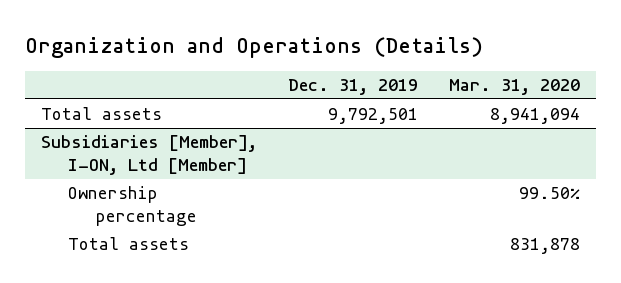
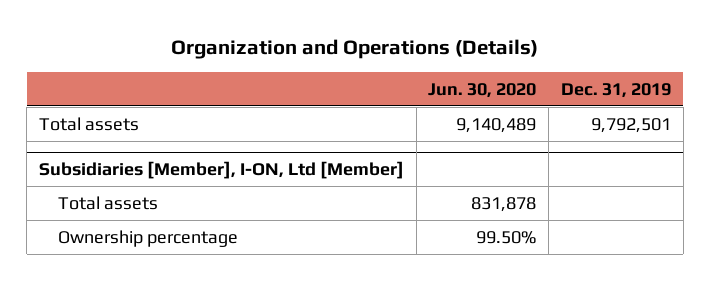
- | Dec. 31, 2019 | Mar. 31, 2020
+ | Jun. 30, 2020 | Dec. 31, 2019
@ Subsidiaries [Member], I-ON, Ltd [Member]
moved down: Ownership percentage | 99.50% |

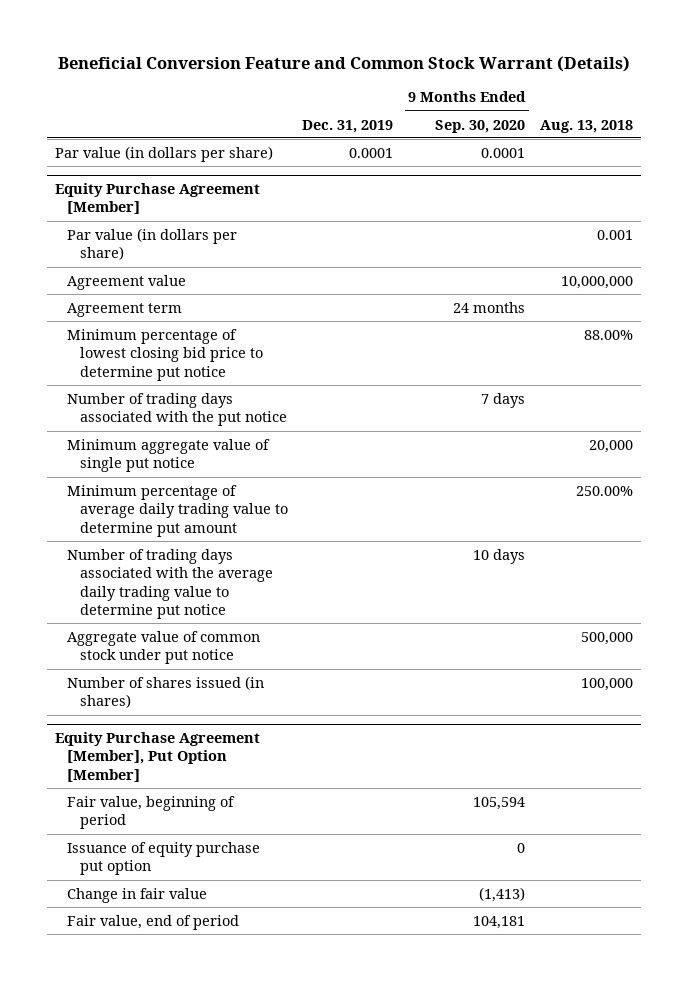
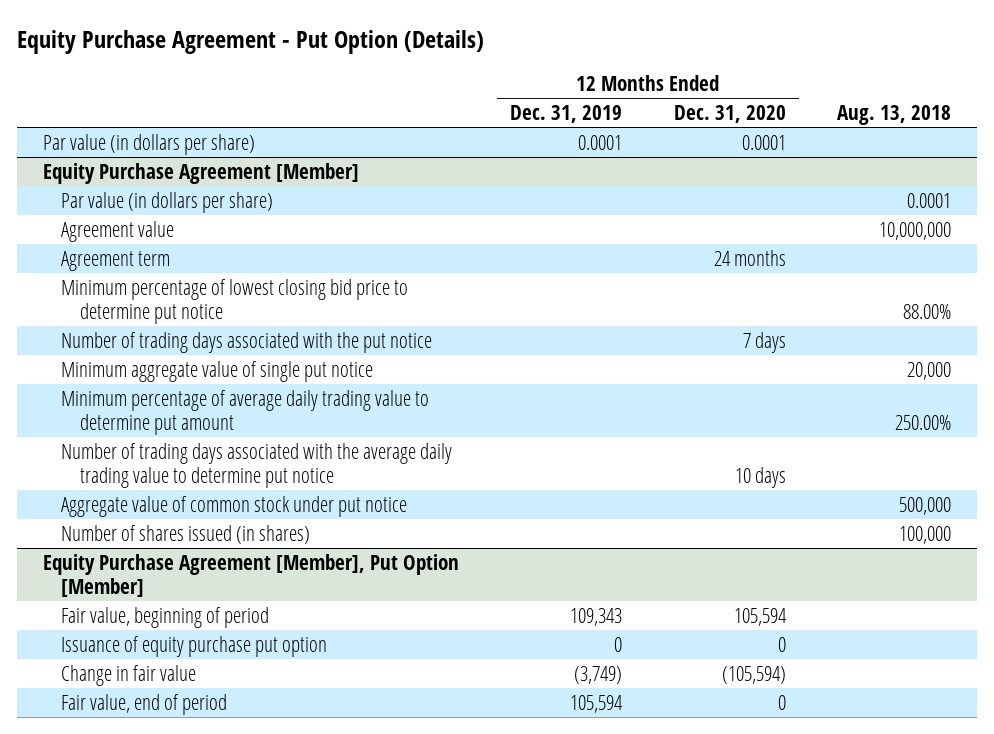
- Beneficial Conversion Feature and Common Stock Warrant (Details)
+ Equity Purchase Agreement - Put Option (Details)
- | Dec. 31, 2019 | 9 Months Ended Sep. 30, 2020 | Aug. 13, 2018
+ | 12 Months Ended Dec. 31, 2019 | 12 Months Ended Dec. 31, 2020 | Aug. 13, 2018
@ Equity Purchase Agreement [Member]
- Par value (in dollars per share) | | | 0.001
+ Par value (in dollars per share) | | | 0.0001

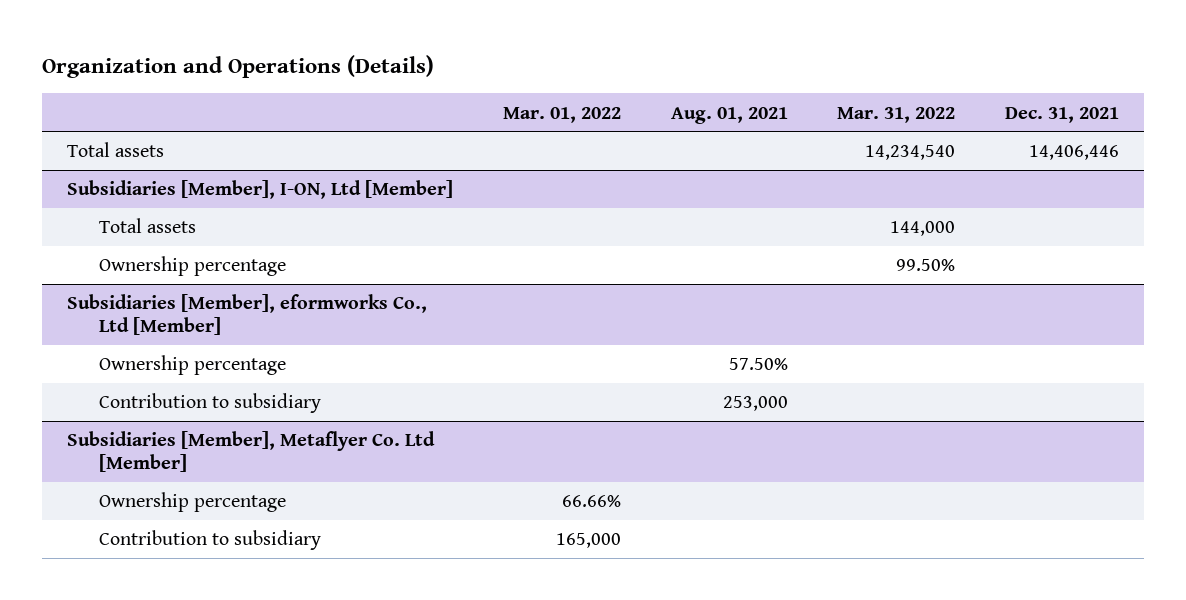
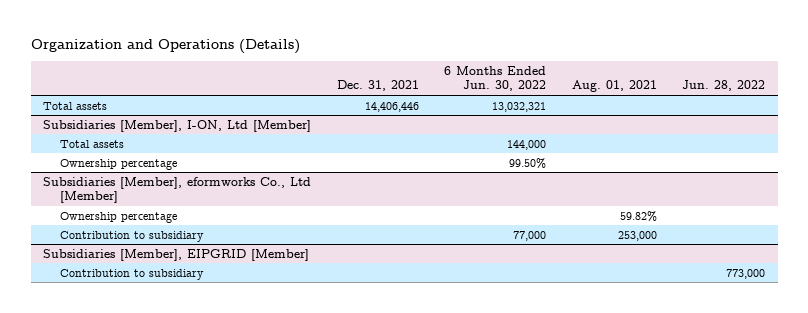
- | Mar. 01, 2022 | Aug. 01, 2021 | Mar. 31, 2022 | Dec. 31, 2021
+ | Dec. 31, 2021 | 6 Months Ended Jun. 30, 2022 | Aug. 01, 2021 | Jun. 28, 2022
@ Subsidiaries [Member], eformworks Co., Ltd [Member]
- Ownership percentage | | 57.50% | |
+ Ownership percentage | | | 59.82% |
- Subsidiaries [Member], Metaflyer Co. Ltd [Member]
- Ownership percentage | 66.66% | | |
- Contribution to subsidiary | 165,000 | | |
+ Subsidiaries [Member], EIPGRID [Member]
+ Contribution to subsidiary | | | | 773,000

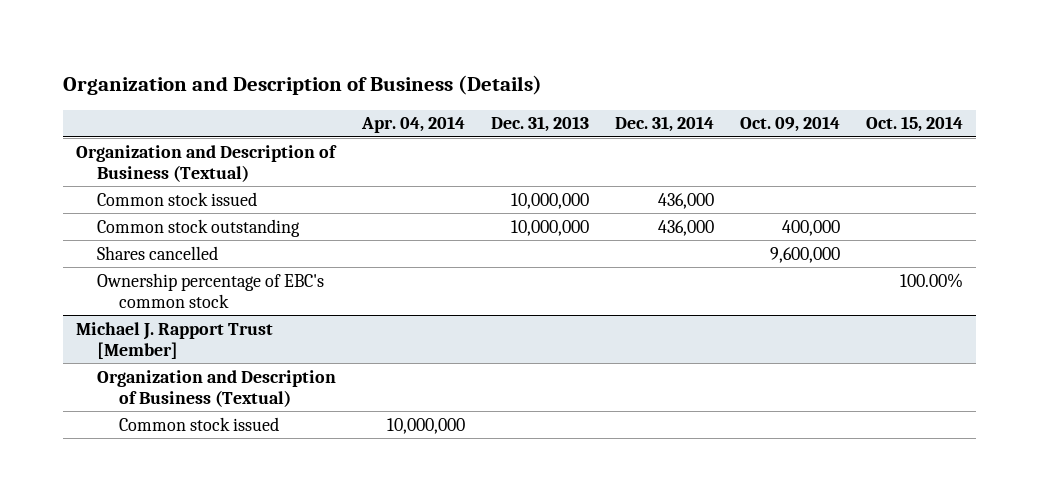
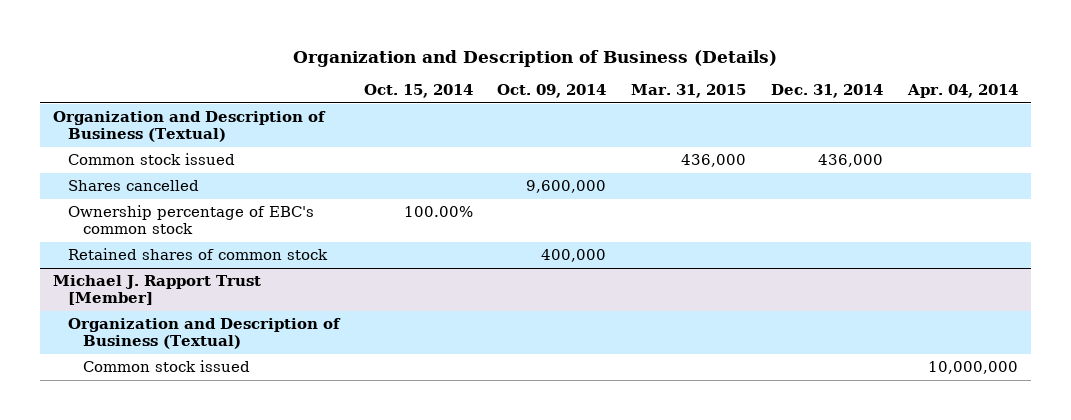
- | Apr. 04, 2014 | Dec. 31, 2013 | Dec. 31, 2014 | Oct. 09, 2014 | Oct. 15, 2014
+ | Oct. 15, 2014 | Oct. 09, 2014 | Mar. 31, 2015 | Dec. 31, 2014 | Apr. 04, 2014
- Common stock outstanding | | 10,000,000 | 436,000 | 400,000 |
+ Retained shares of common stock | | 400,000 | | |

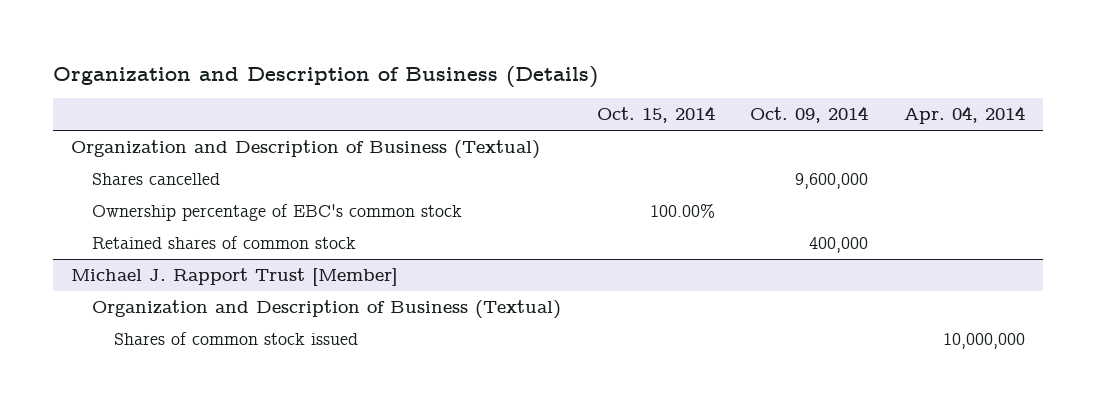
- | Oct. 15, 2014 | Oct. 09, 2014 | Mar. 31, 2015 | Dec. 31, 2014 | Apr. 04, 2014
+ | Oct. 15, 2014 | Oct. 09, 2014 | Apr. 04, 2014
- Common stock issued | | | 436,000 | 436,000 |
@ Michael J. Rapport Trust [Member]
- Common stock issued | | | | | 10,000,000
+ Shares of common stock issued | | | 10,000,000

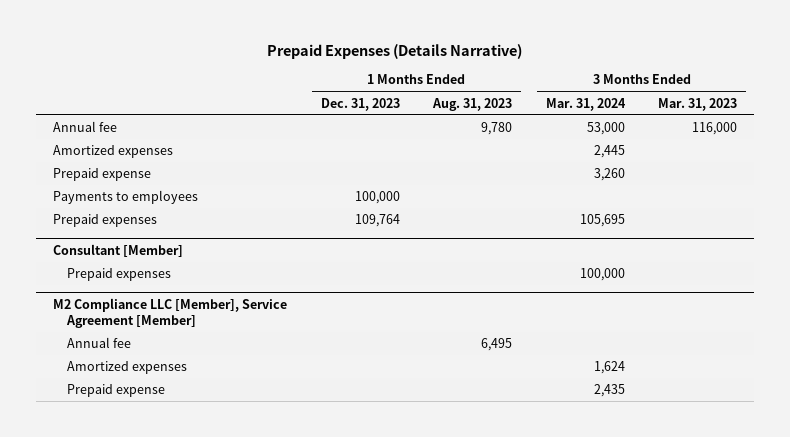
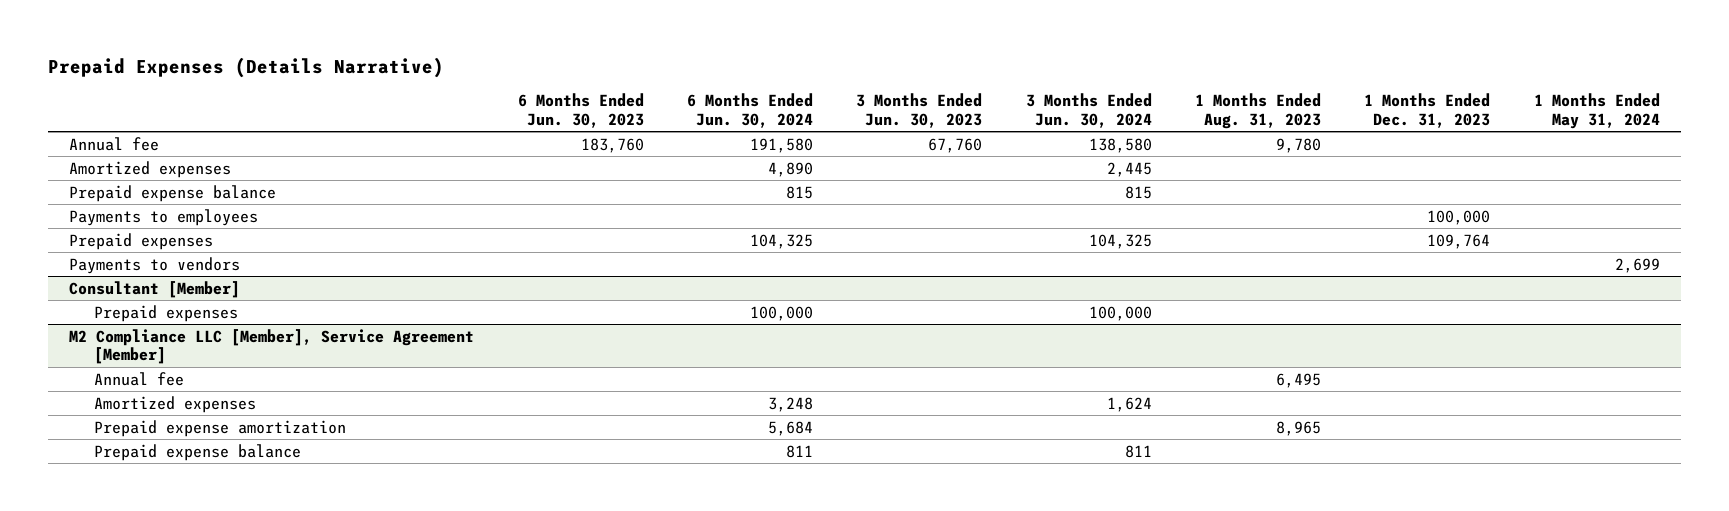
- | 1 Months Ended Dec. 31, 2023 | 1 Months Ended Aug. 31, 2023 | 3 Months Ended Mar. 31, 2024 | 3 Months Ended Mar. 31, 2023
+ | 6 Months Ended Jun. 30, 2023 | 6 Months Ended Jun. 30, 2024 | 3 Months Ended Jun. 30, 2023 | 3 Months Ended Jun. 30, 2024 | 1 Months Ended Aug. 31, 2023 | 1 Months Ended Dec. 31, 2023 | 1 Months Ended May 31, 2024
- Prepaid expense | | | 3,260 |
+ Prepaid expense balance | | 815 | | 815 | | |
+ Payments to vendors | | | | | | | 2,699
@ M2 Compliance LLC [Member], Service Agreement [Member]
- Prepaid expense | | | 2,435 |
+ Prepaid expense amortization | | 5,684 | | | 8,965 | |
+ Prepaid expense balance | | 811 | | 811 | | |

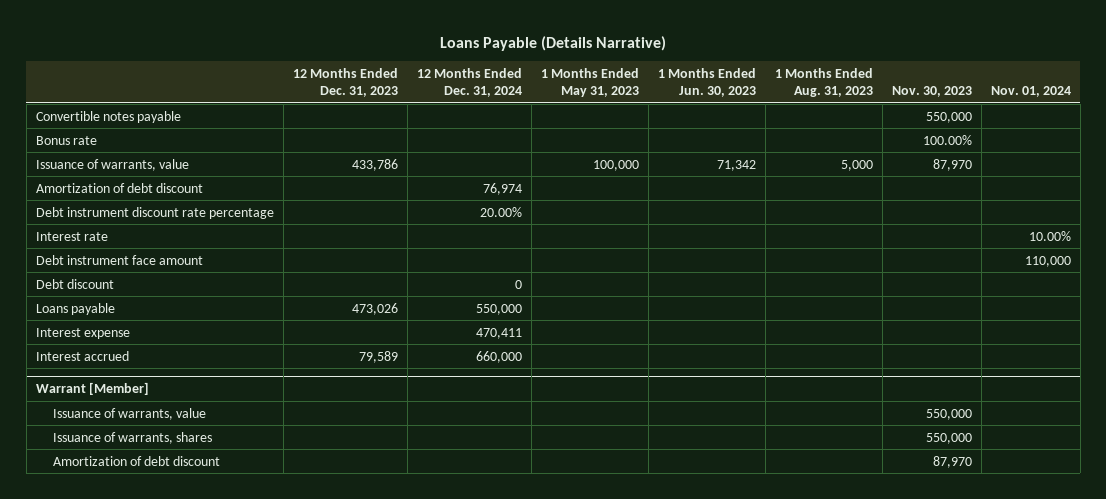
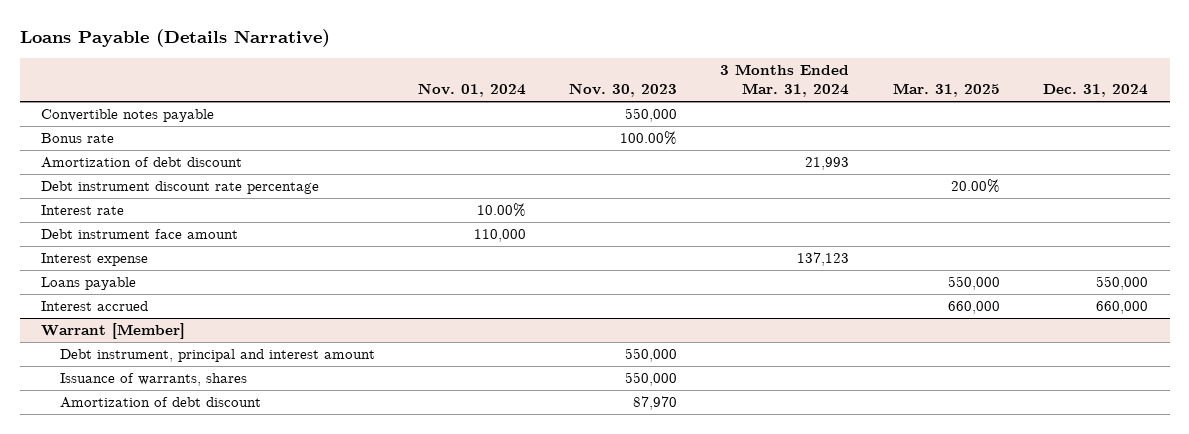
- | 12 Months Ended Dec. 31, 2023 | 12 Months Ended Dec. 31, 2024 | 1 Months Ended May 31, 2023 | 1 Months Ended Jun. 30, 2023 | 1 Months Ended Aug. 31, 2023 | Nov. 30, 2023 | Nov. 01, 2024
+ | Nov. 01, 2024 | Nov. 30, 2023 | 3 Months Ended Mar. 31, 2024 | Mar. 31, 2025 | Dec. 31, 2024
- Issuance of warrants, value | 433,786 | | 100,000 | 71,342 | 5,000 | 87,970 |
- Debt discount | | 0 | | | | |
moved down: Loans payable | | | | 550,000 | 550,000
@ Warrant [Member]
- Issuance of warrants, value | | | | | | 550,000 |
+ Debt instrument, principal and interest amount | | 550,000 | | |

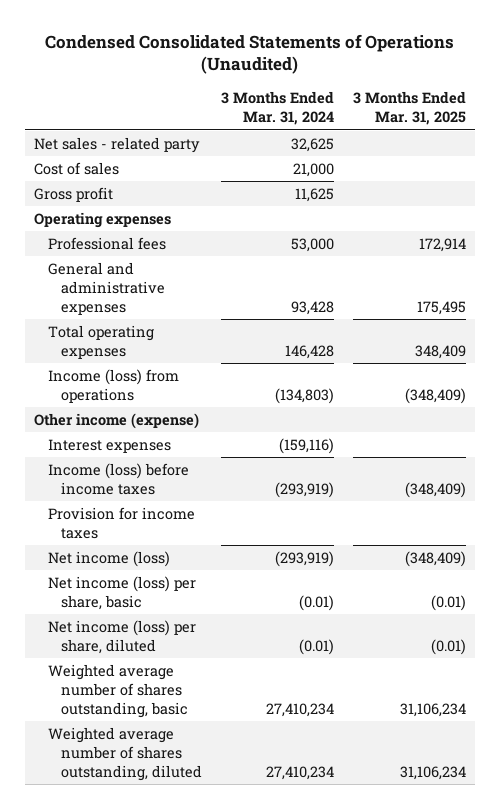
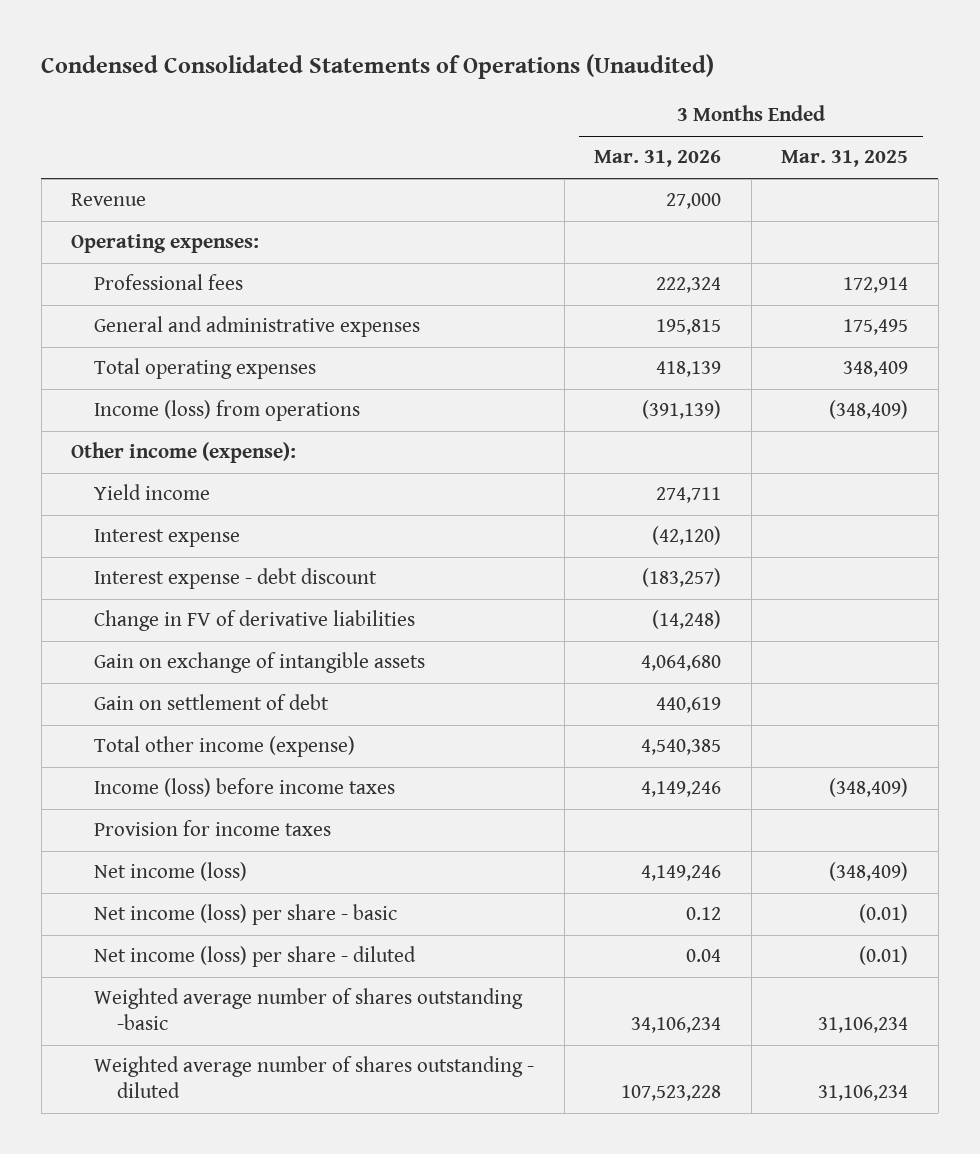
- | 3 Months Ended Mar. 31, 2024 | 3 Months Ended Mar. 31, 2025
+ | 3 Months Ended Mar. 31, 2026 | 3 Months Ended Mar. 31, 2025
- Net sales - related party | 32,625 |
- Cost of sales | 21,000 |
- Gross profit | 11,625 |
- Operating expenses
+ Revenue | 27,000 |
+ Operating expenses:
- Other income (expense)
- Interest expenses | (159,116) |
+ Other income (expense):
+ Yield income | 274,711 |
+ Interest expense | (42,120) |
+ Interest expense - debt discount | (183,257) |
+ Change in FV of derivative liabilities | (14,248) |
+ Gain on exchange of intangible assets | 4,064,680 |
+ Gain on settlement of debt | 440,619 |
+ Total other income (expense) | 4,540,385 |
- Net income (loss) per share, basic | (0.01) | (0.01)
- Net income (loss) per share, diluted | (0.01) | (0.01)
- Weighted average number of shares outstanding, basic | 27,410,234 | 31,106,234
- Weighted average number of shares outstanding, diluted | 27,410,234 | 31,106,234
+ Net income (loss) per share - basic | 0.12 | (0.01)
+ Net income (loss) per share - diluted | 0.04 | (0.01)
+ Weighted average number of shares outstanding -basic | 34,106,234 | 31,106,234
+ Weighted average number of shares outstanding - diluted | 107,523,228 | 31,106,234

